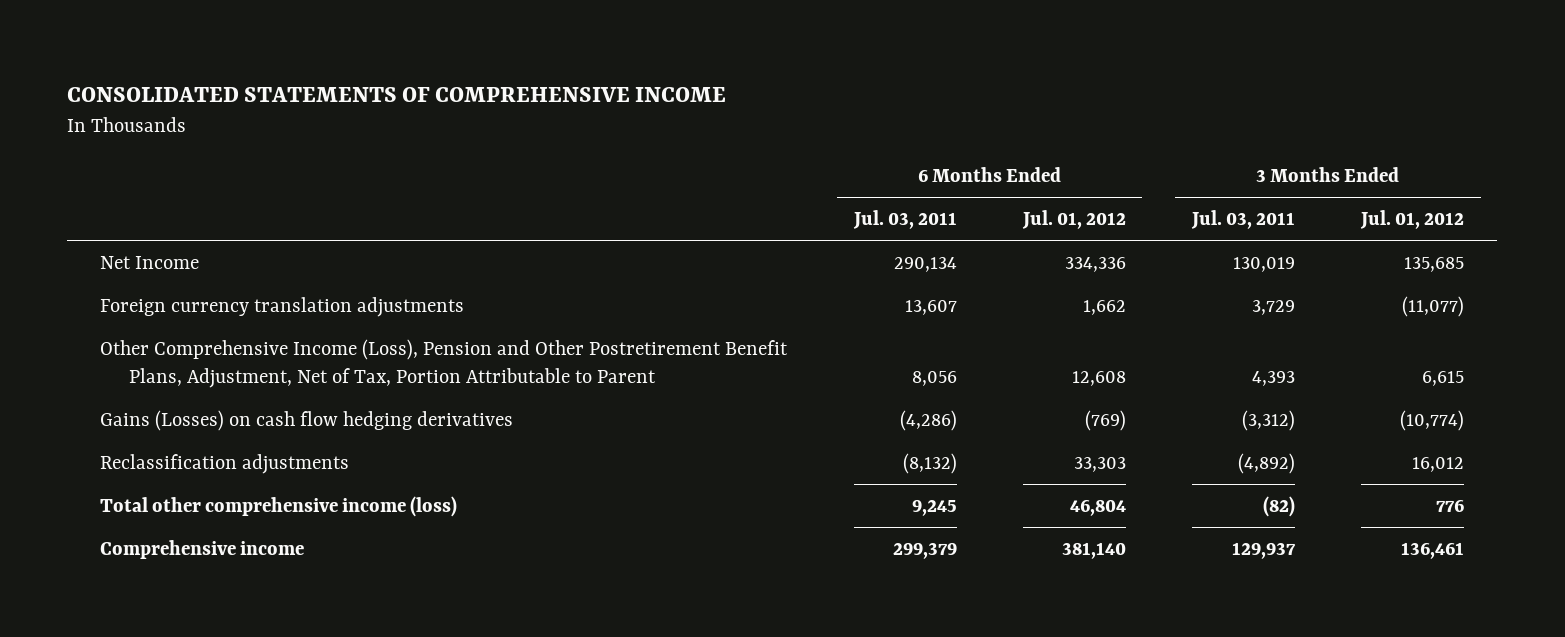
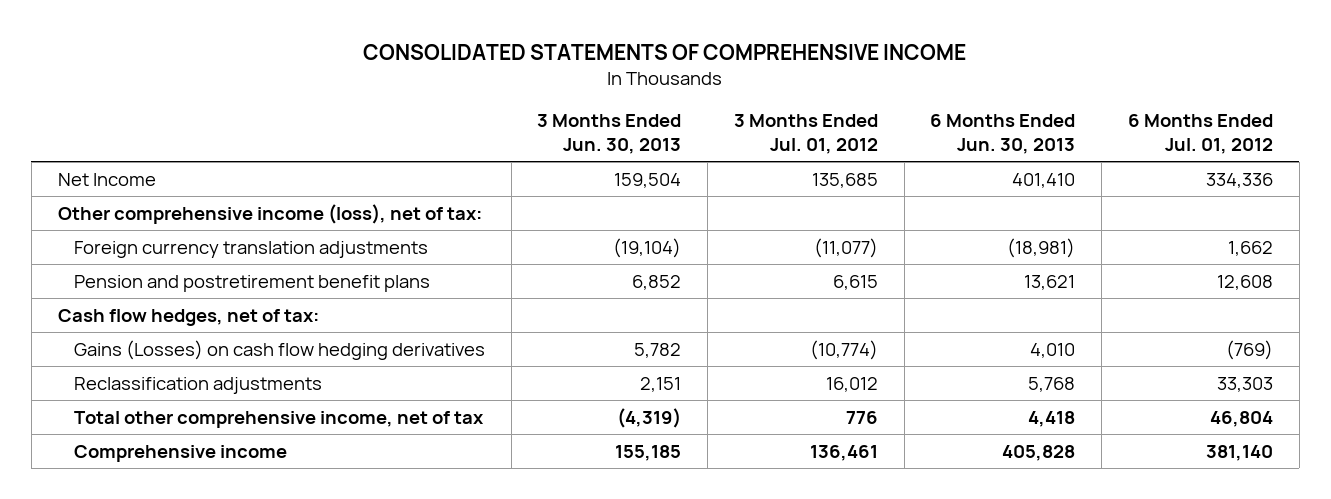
- | 6 Months Ended Jul. 03, 2011 | 6 Months Ended Jul. 01, 2012 | 3 Months Ended Jul. 03, 2011 | 3 Months Ended Jul. 01, 2012
+ | 3 Months Ended Jun. 30, 2013 | 3 Months Ended Jul. 01, 2012 | 6 Months Ended Jun. 30, 2013 | 6 Months Ended Jul. 01, 2012
+ Other comprehensive income (loss), net of tax:
- Other Comprehensive Income (Loss), Pension and Other Postretirement Benefit Plans, Adjustment, Net of Tax, Portion Attributable to Parent | 8,056 | 12,608 | 4,393 | 6,615
+ Pension and postretirement benefit plans | 6,852 | 6,615 | 13,621 | 12,608
+ Cash flow hedges, net of tax:
- Total other comprehensive income (loss) | 9,245 | 46,804 | (82) | 776
+ Total other comprehensive income, net of tax | (4,319) | 776 | 4,418 | 46,804

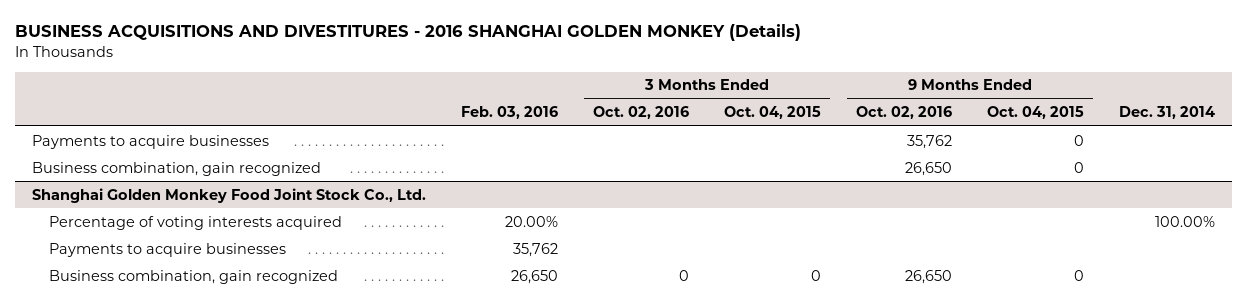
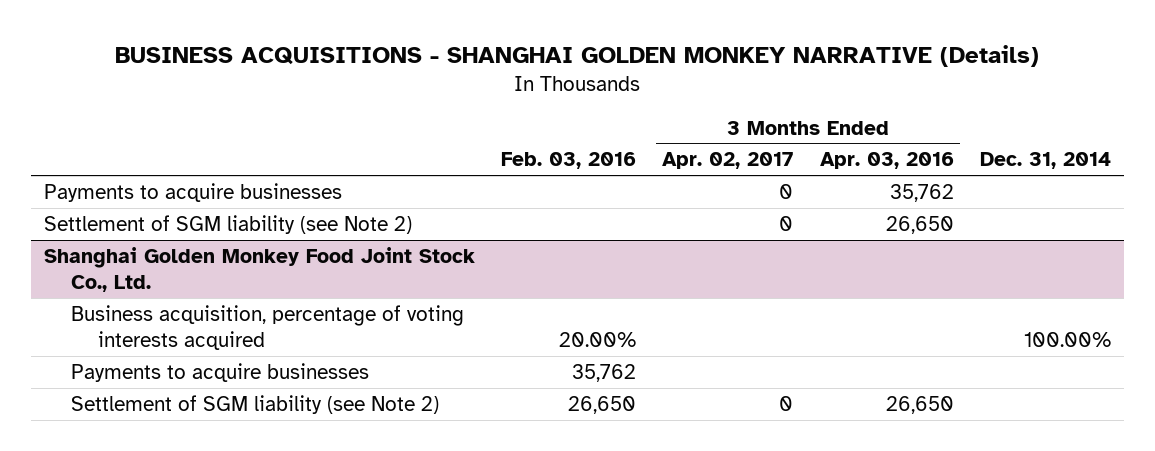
- BUSINESS ACQUISITIONS AND DIVESTITURES - 2016 SHANGHAI GOLDEN MONKEY (Details)
+ BUSINESS ACQUISITIONS - SHANGHAI GOLDEN MONKEY NARRATIVE (Details)
- | Feb. 03, 2016 | 3 Months Ended Oct. 02, 2016 | 3 Months Ended Oct. 04, 2015 | 9 Months Ended Oct. 02, 2016 | 9 Months Ended Oct. 04, 2015 | Dec. 31, 2014
+ | Feb. 03, 2016 | 3 Months Ended Apr. 02, 2017 | 3 Months Ended Apr. 03, 2016 | Dec. 31, 2014
- Business combination, gain recognized | | | | 26,650 | 0 |
+ Settlement of SGM liability (see Note 2) | | 0 | 26,650 |
@ Shanghai Golden Monkey Food Joint Stock Co., Ltd.
- Percentage of voting interests acquired | 20.00% | | | | | 100.00%
+ Business acquisition, percentage of voting interests acquired | 20.00% | | | 100.00%
- Business combination, gain recognized | 26,650 | 0 | 0 | 26,650 | 0 |
+ Settlement of SGM liability (see Note 2) | 26,650 | 0 | 26,650 |

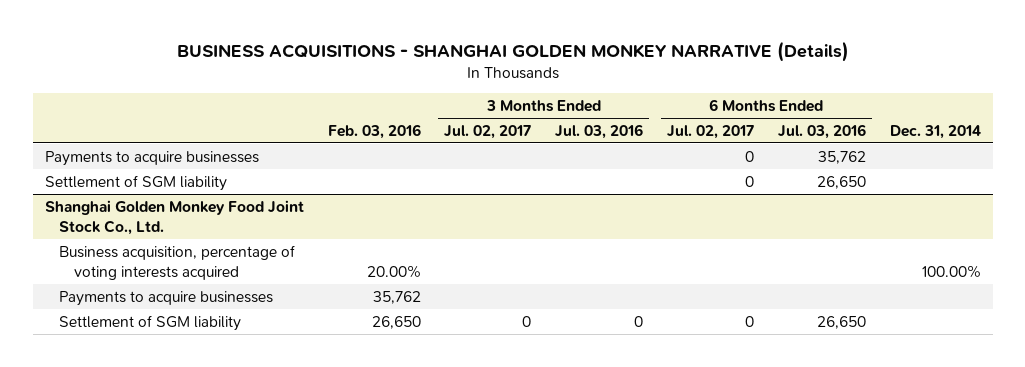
- | Feb. 03, 2016 | 3 Months Ended Apr. 02, 2017 | 3 Months Ended Apr. 03, 2016 | Dec. 31, 2014
+ | Feb. 03, 2016 | 3 Months Ended Jul. 02, 2017 | 3 Months Ended Jul. 03, 2016 | 6 Months Ended Jul. 02, 2017 | 6 Months Ended Jul. 03, 2016 | Dec. 31, 2014
- Settlement of SGM liability (see Note 2) | | 0 | 26,650 |
+ Settlement of SGM liability | | | | 0 | 26,650 |
@ Shanghai Golden Monkey Food Joint Stock Co., Ltd.
- Settlement of SGM liability (see Note 2) | 26,650 | 0 | 26,650 |
+ Settlement of SGM liability | 26,650 | 0 | 0 | 0 | 26,650 |

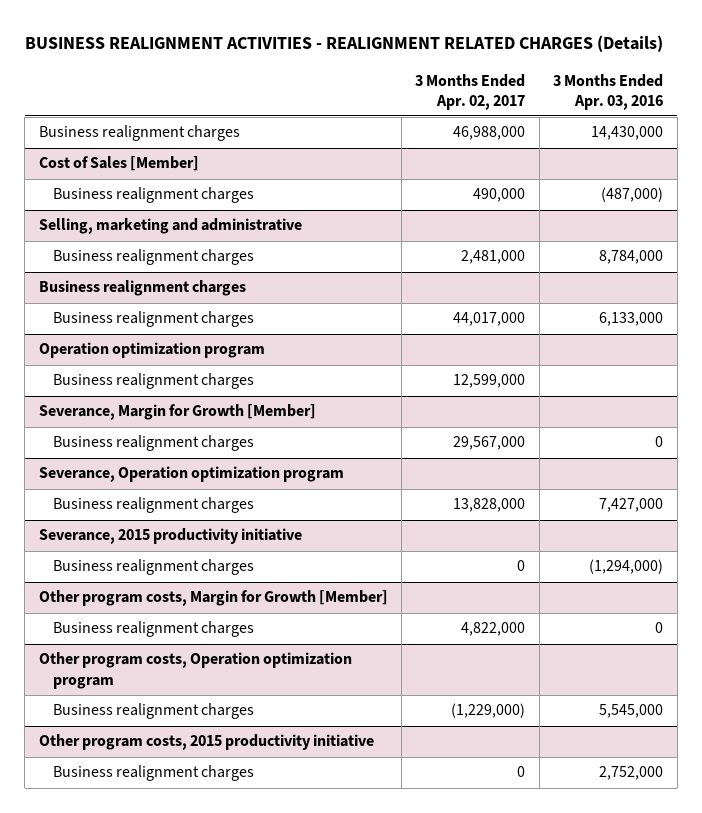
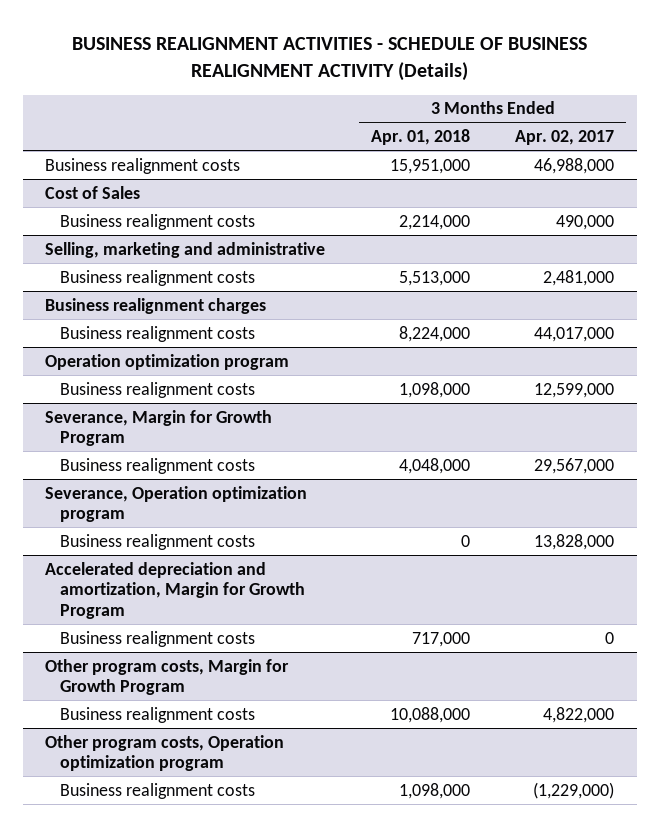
- BUSINESS REALIGNMENT ACTIVITIES - REALIGNMENT RELATED CHARGES (Details)
+ BUSINESS REALIGNMENT ACTIVITIES - SCHEDULE OF BUSINESS REALIGNMENT ACTIVITY (Details)
- | 3 Months Ended Apr. 02, 2017 | 3 Months Ended Apr. 03, 2016
+ | 3 Months Ended Apr. 01, 2018 | 3 Months Ended Apr. 02, 2017
- Business realignment charges | 46,988,000 | 14,430,000
- Cost of Sales [Member]
- Business realignment charges | 490,000 | (487,000)
+ Business realignment costs | 15,951,000 | 46,988,000
+ Cost of Sales
+ Business realignment costs | 2,214,000 | 490,000
@ Selling, marketing and administrative
- Business realignment charges | 2,481,000 | 8,784,000
+ Business realignment costs | 5,513,000 | 2,481,000
@ Business realignment charges
- Business realignment charges | 44,017,000 | 6,133,000
+ Business realignment costs | 8,224,000 | 44,017,000
@ Operation optimization program
- Business realignment charges | 12,599,000 |
- Severance, Margin for Growth [Member]
- Business realignment charges | 29,567,000 | 0
@ Operation optimization program
+ Business realignment costs | 1,098,000 | 12,599,000
+ Severance, Margin for Growth Program
+ Business realignment costs | 4,048,000 | 29,567,000
@ Severance, Operation optimization program
- Business realignment charges | 13,828,000 | 7,427,000
- Severance, 2015 productivity initiative
- Business realignment charges | 0 | (1,294,000)
- Other program costs, Margin for Growth [Member]
- Business realignment charges | 4,822,000 | 0
@ Severance, Operation optimization program
+ Business realignment costs | 0 | 13,828,000
+ Accelerated depreciation and amortization, Margin for Growth Program
+ Business realignment costs | 717,000 | 0
+ Other program costs, Margin for Growth Program
+ Business realignment costs | 10,088,000 | 4,822,000
@ Other program costs, Operation optimization program
- Business realignment charges | (1,229,000) | 5,545,000
- Other program costs, 2015 productivity initiative
- Business realignment charges | 0 | 2,752,000
@ Other program costs, Operation optimization program
+ Business realignment costs | 1,098,000 | (1,229,000)

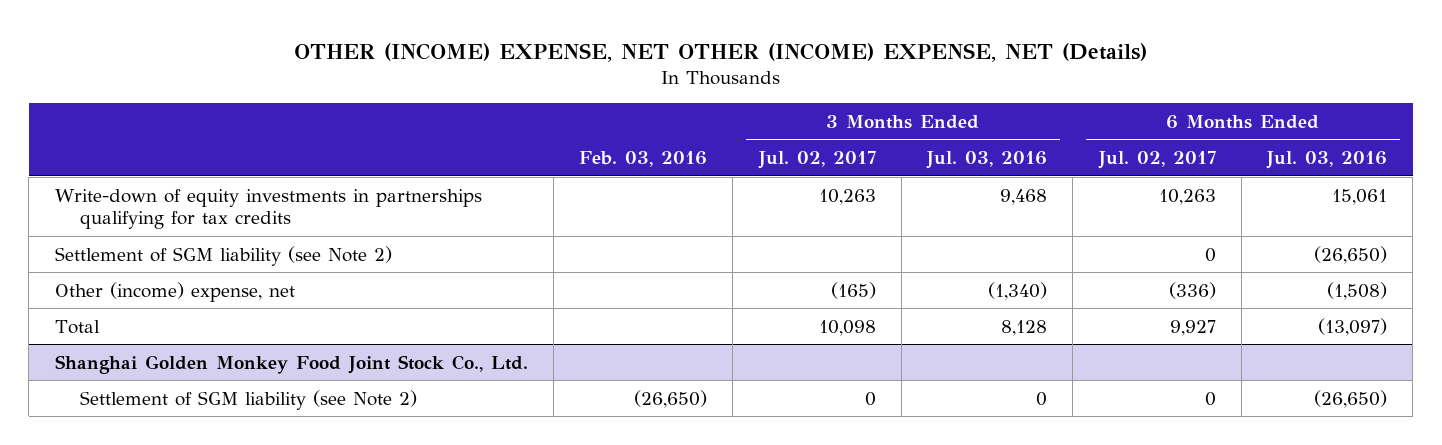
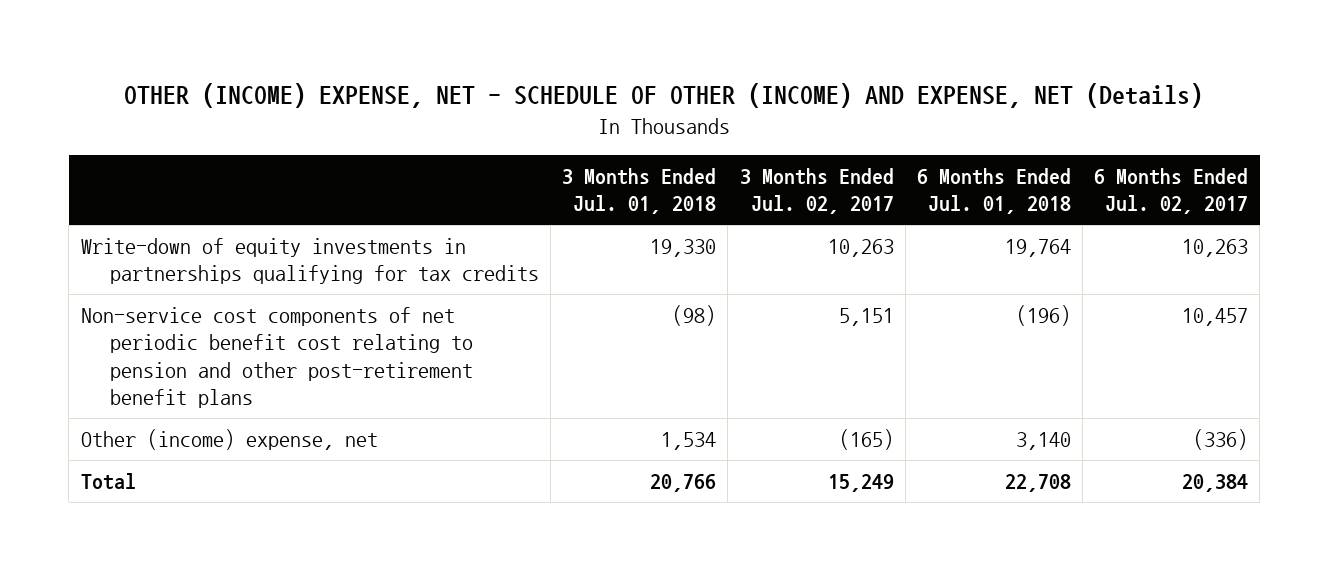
- OTHER (INCOME) EXPENSE, NET OTHER (INCOME) EXPENSE, NET (Details)
+ OTHER (INCOME) EXPENSE, NET - SCHEDULE OF OTHER (INCOME) AND EXPENSE, NET (Details)
- | Feb. 03, 2016 | 3 Months Ended Jul. 02, 2017 | 3 Months Ended Jul. 03, 2016 | 6 Months Ended Jul. 02, 2017 | 6 Months Ended Jul. 03, 2016
+ | 3 Months Ended Jul. 01, 2018 | 3 Months Ended Jul. 02, 2017 | 6 Months Ended Jul. 01, 2018 | 6 Months Ended Jul. 02, 2017
- Settlement of SGM liability (see Note 2) | | | | 0 | (26,650)
+ Non-service cost components of net periodic benefit cost relating to pension and other post-retirement benefit plans | (98) | 5,151 | (196) | 10,457
- Total | | 10,098 | 8,128 | 9,927 | (13,097)
- Shanghai Golden Monkey Food Joint Stock Co., Ltd.
- Settlement of SGM liability (see Note 2) | (26,650) | 0 | 0 | 0 | (26,650)
+ Total | 20,766 | 15,249 | 22,708 | 20,384

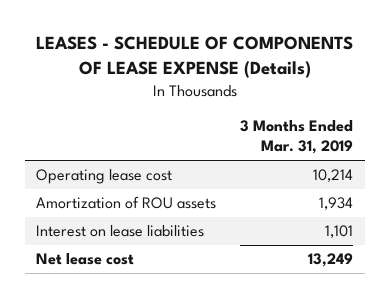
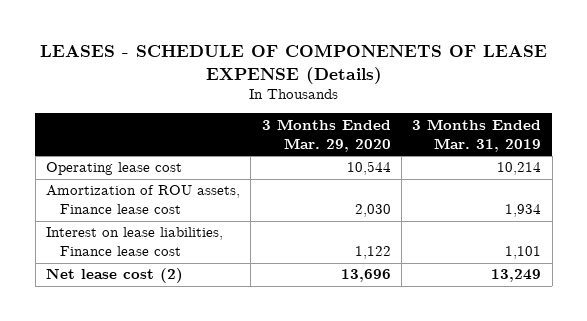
- LEASES - SCHEDULE OF COMPONENTS OF LEASE EXPENSE (Details)
+ LEASES - SCHEDULE OF COMPONENETS OF LEASE EXPENSE (Details)
- | 3 Months Ended Mar. 31, 2019
+ | 3 Months Ended Mar. 29, 2020 | 3 Months Ended Mar. 31, 2019
- Amortization of ROU assets | 1,934
- Interest on lease liabilities | 1,101
- Net lease cost | 13,249
+ Amortization of ROU assets, Finance lease cost | 2,030 | 1,934
+ Interest on lease liabilities, Finance lease cost | 1,122 | 1,101
+ Net lease cost (2) | 13,696 | 13,249

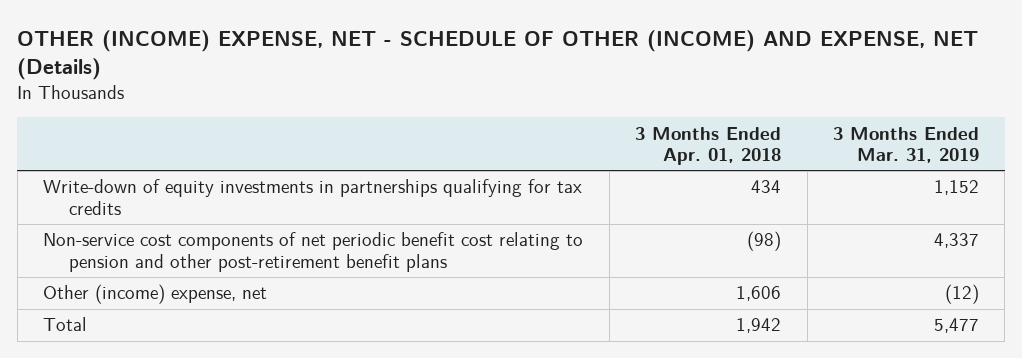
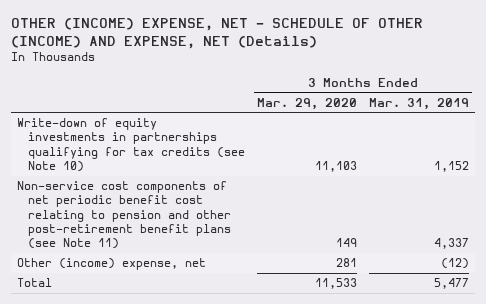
- | 3 Months Ended Apr. 01, 2018 | 3 Months Ended Mar. 31, 2019
+ | 3 Months Ended Mar. 29, 2020 | 3 Months Ended Mar. 31, 2019
- Write-down of equity investments in partnerships qualifying for tax credits | 434 | 1,152
- Non-service cost components of net periodic benefit cost relating to pension and other post-retirement benefit plans | (98) | 4,337
+ Write-down of equity investments in partnerships qualifying for tax credits (see Note 10) | 11,103 | 1,152
+ Non-service cost components of net periodic benefit cost relating to pension and other post-retirement benefit plans (see Note 11) | 149 | 4,337

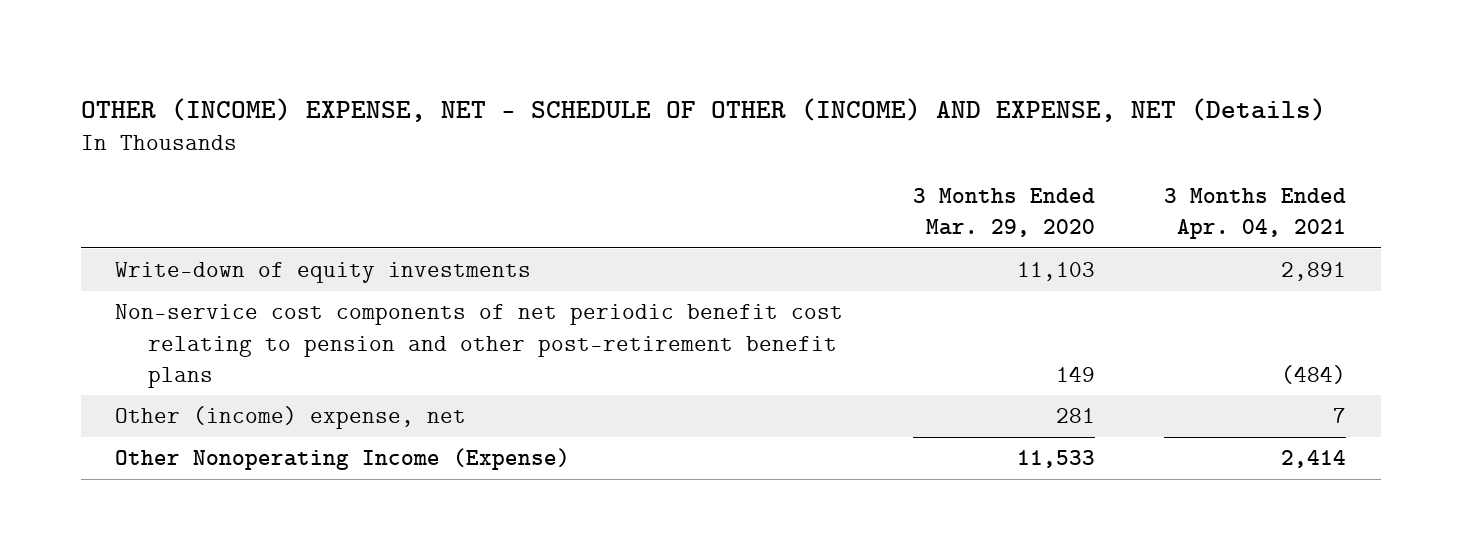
- | 3 Months Ended Mar. 29, 2020 | 3 Months Ended Mar. 31, 2019
+ | 3 Months Ended Mar. 29, 2020 | 3 Months Ended Apr. 04, 2021
- Write-down of equity investments in partnerships qualifying for tax credits (see Note 10) | 11,103 | 1,152
- Non-service cost components of net periodic benefit cost relating to pension and other post-retirement benefit plans (see Note 11) | 149 | 4,337
+ Write-down of equity investments | 11,103 | 2,891
+ Non-service cost components of net periodic benefit cost relating to pension and other post-retirement benefit plans | 149 | (484)
- Total | 11,533 | 5,477
+ Other Nonoperating Income (Expense) | 11,533 | 2,414

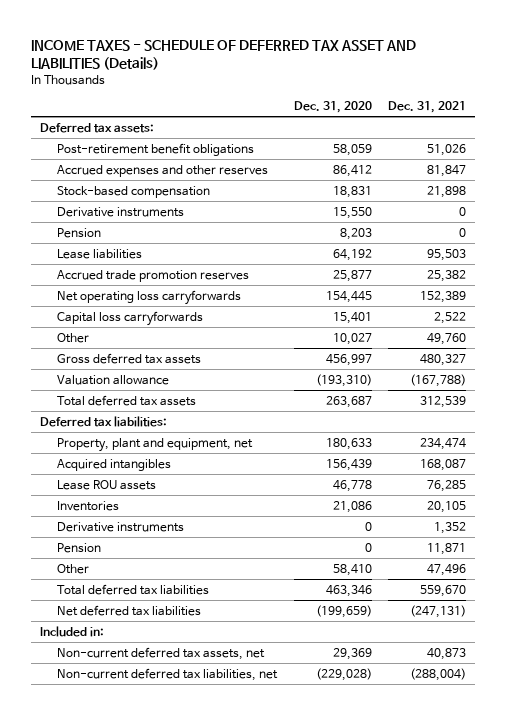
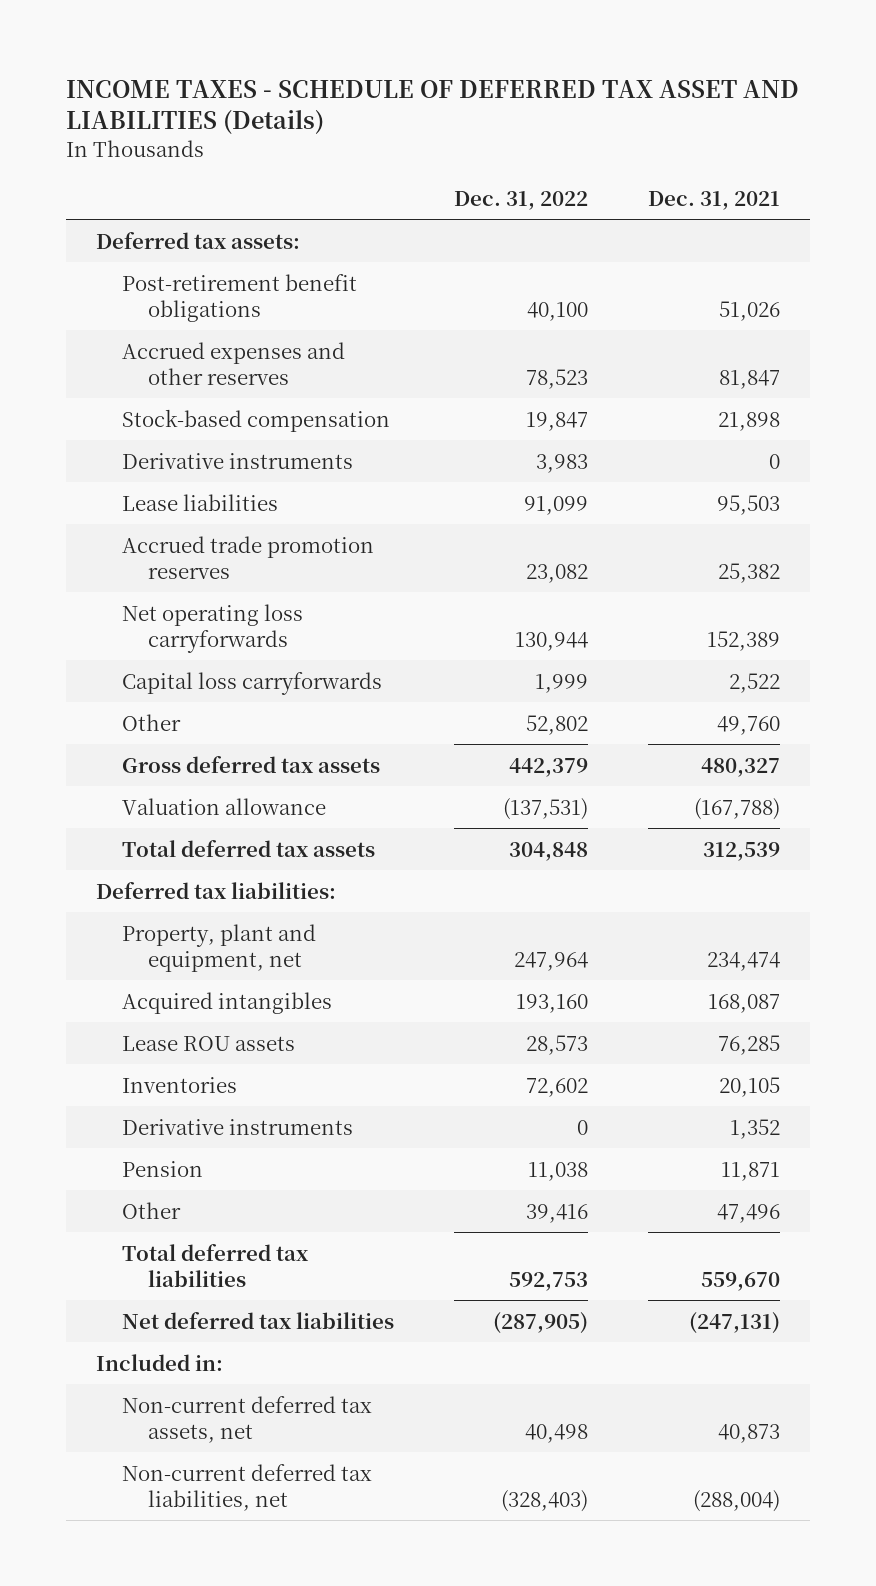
- | Dec. 31, 2020 | Dec. 31, 2021
+ | Dec. 31, 2022 | Dec. 31, 2021
- Pension | 8,203 | 0

